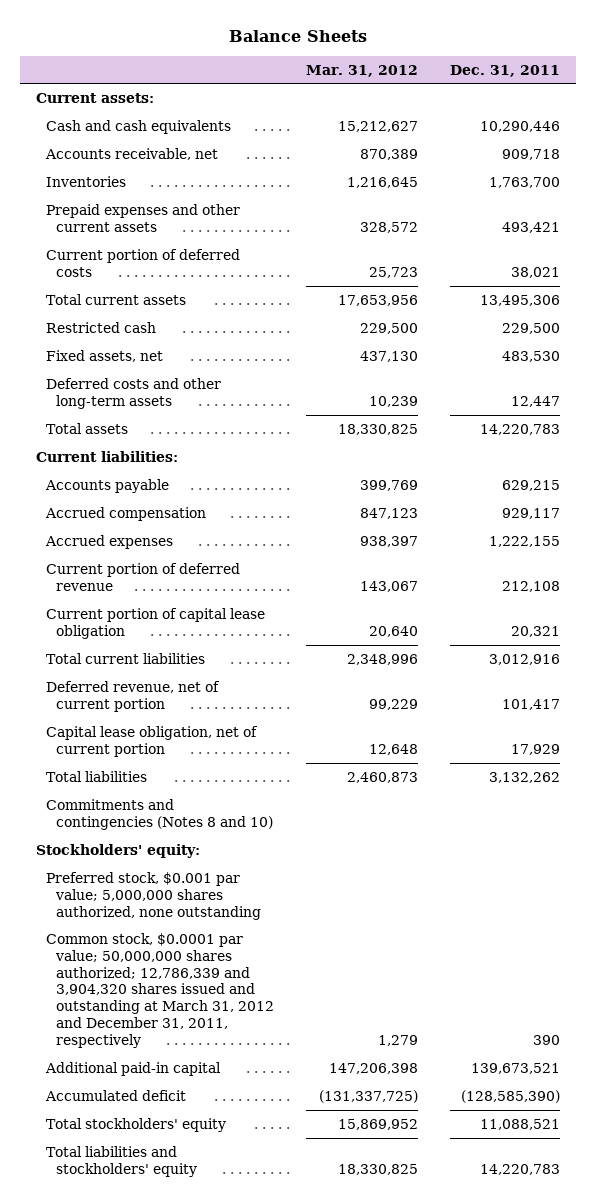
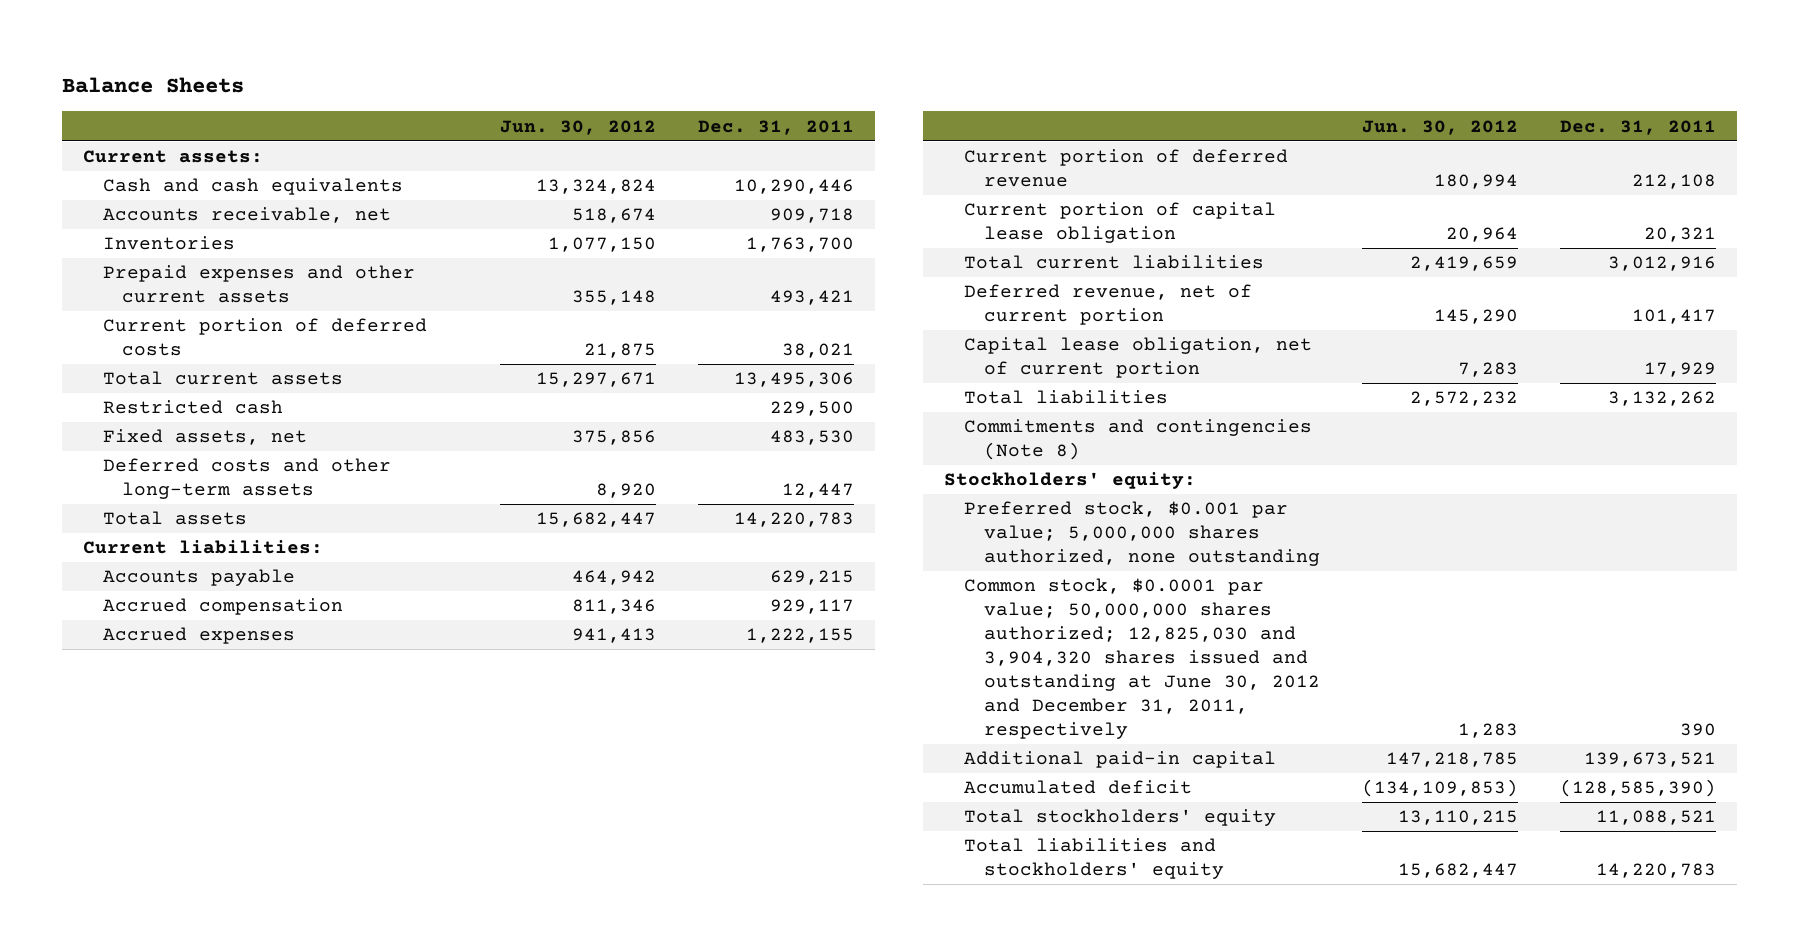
- | Mar. 31, 2012 | Dec. 31, 2011
+ | Jun. 30, 2012 | Dec. 31, 2011
- Commitments and contingencies (Notes 8 and 10)
+ Commitments and contingencies (Note 8)
- Common stock, $0.0001 par value; 50,000,000 shares authorized; 12,786,339 and 3,904,320 shares issued and outstanding at March 31, 2012 and December 31, 2011, respectively | 1,279 | 390
+ Common stock, $0.0001 par value; 50,000,000 shares authorized; 12,825,030 and 3,904,320 shares issued and outstanding at June 30, 2012 and December 31, 2011, respectively | 1,283 | 390

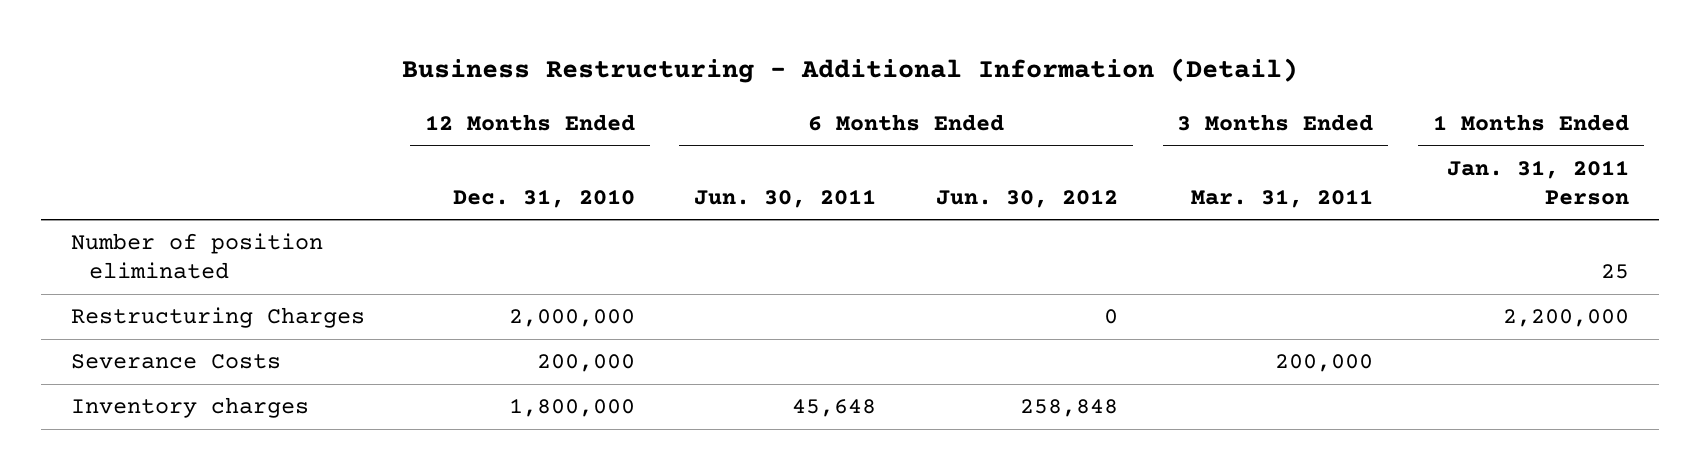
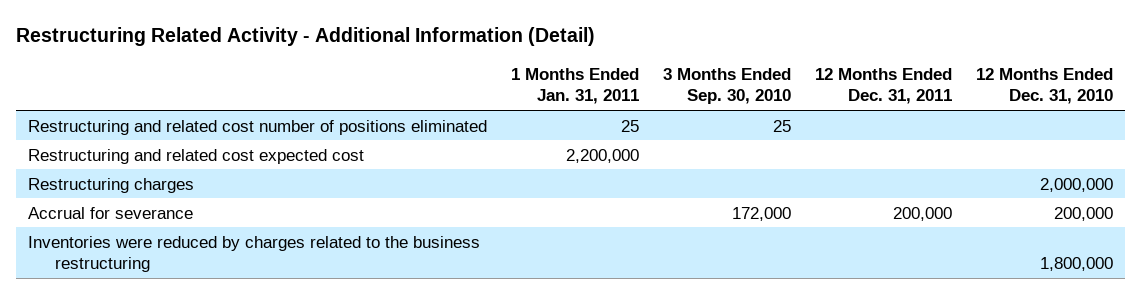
- Business Restructuring - Additional Information (Detail)
+ Restructuring Related Activity - Additional Information (Detail)
- | 12 Months Ended Dec. 31, 2010 | 6 Months Ended Jun. 30, 2011 | 6 Months Ended Jun. 30, 2012 | 3 Months Ended Mar. 31, 2011 | 1 Months Ended Jan. 31, 2011 Person
+ | 1 Months Ended Jan. 31, 2011 | 3 Months Ended Sep. 30, 2010 | 12 Months Ended Dec. 31, 2011 | 12 Months Ended Dec. 31, 2010
- Number of position eliminated | | | | | 25
- Restructuring Charges | 2,000,000 | | 0 | | 2,200,000
- Severance Costs | 200,000 | | | 200,000 |
- Inventory charges | 1,800,000 | 45,648 | 258,848 | |
+ Restructuring and related cost number of positions eliminated | 25 | 25 | |
+ Restructuring and related cost expected cost | 2,200,000 | | |
+ Restructuring charges | | | | 2,000,000
+ Accrual for severance | | 172,000 | 200,000 | 200,000
+ Inventories were reduced by charges related to the business restructuring | | | | 1,800,000

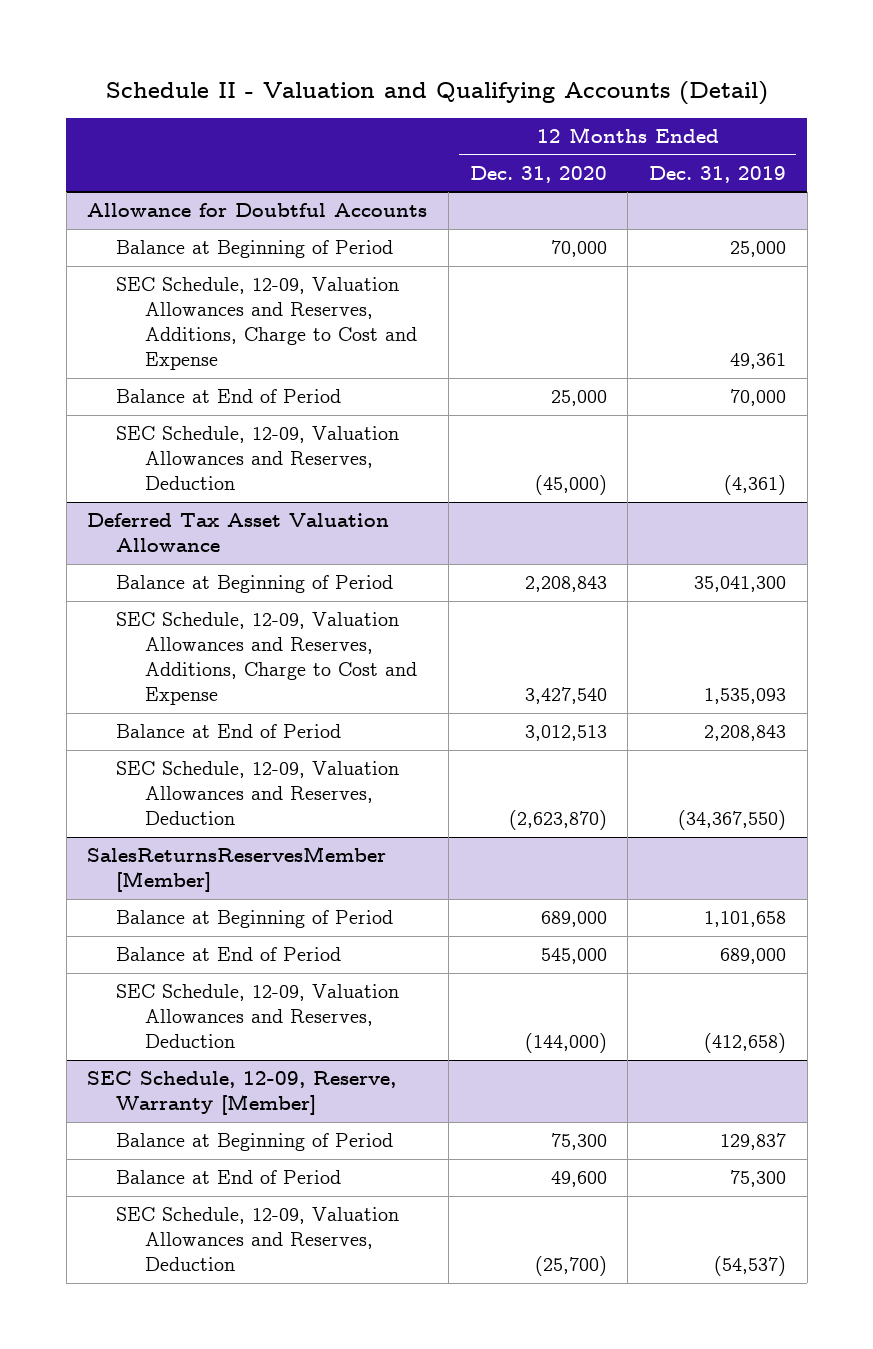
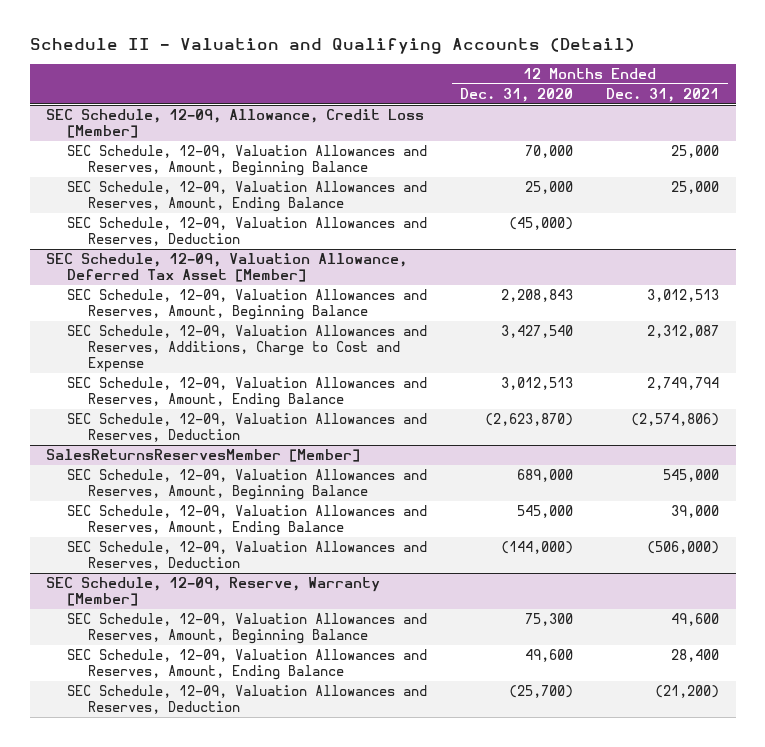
- | 12 Months Ended Dec. 31, 2020 | 12 Months Ended Dec. 31, 2019
+ | 12 Months Ended Dec. 31, 2020 | 12 Months Ended Dec. 31, 2021
- Allowance for Doubtful Accounts
- Balance at Beginning of Period | 70,000 | 25,000
- SEC Schedule, 12-09, Valuation Allowances and Reserves, Additions, Charge to Cost and Expense | | 49,361
- Balance at End of Period | 25,000 | 70,000
+ SEC Schedule, 12-09, Allowance, Credit Loss [Member]
+ SEC Schedule, 12-09, Valuation Allowances and Reserves, Amount, Beginning Balance | 70,000 | 25,000
+ SEC Schedule, 12-09, Valuation Allowances and Reserves, Amount, Ending Balance | 25,000 | 25,000
- Deferred Tax Asset Valuation Allowance
- Balance at Beginning of Period | 2,208,843 | 35,041,300
+ SEC Schedule, 12-09, Valuation Allowance, Deferred Tax Asset [Member]
+ SEC Schedule, 12-09, Valuation Allowances and Reserves, Amount, Beginning Balance | 2,208,843 | 3,012,513
- Balance at End of Period | 3,012,513 | 2,208,843
+ SEC Schedule, 12-09, Valuation Allowances and Reserves, Amount, Ending Balance | 3,012,513 | 2,749,794
@ SalesReturnsReservesMember [Member]
- Balance at Beginning of Period | 689,000 | 1,101,658
- Balance at End of Period | 545,000 | 689,000
+ SEC Schedule, 12-09, Valuation Allowances and Reserves, Amount, Beginning Balance | 689,000 | 545,000
+ SEC Schedule, 12-09, Valuation Allowances and Reserves, Amount, Ending Balance | 545,000 | 39,000
@ SEC Schedule, 12-09, Reserve, Warranty [Member]
- Balance at Beginning of Period | 75,300 | 129,837
- Balance at End of Period | 49,600 | 75,300
+ SEC Schedule, 12-09, Valuation Allowances and Reserves, Amount, Beginning Balance | 75,300 | 49,600
+ SEC Schedule, 12-09, Valuation Allowances and Reserves, Amount, Ending Balance | 49,600 | 28,400

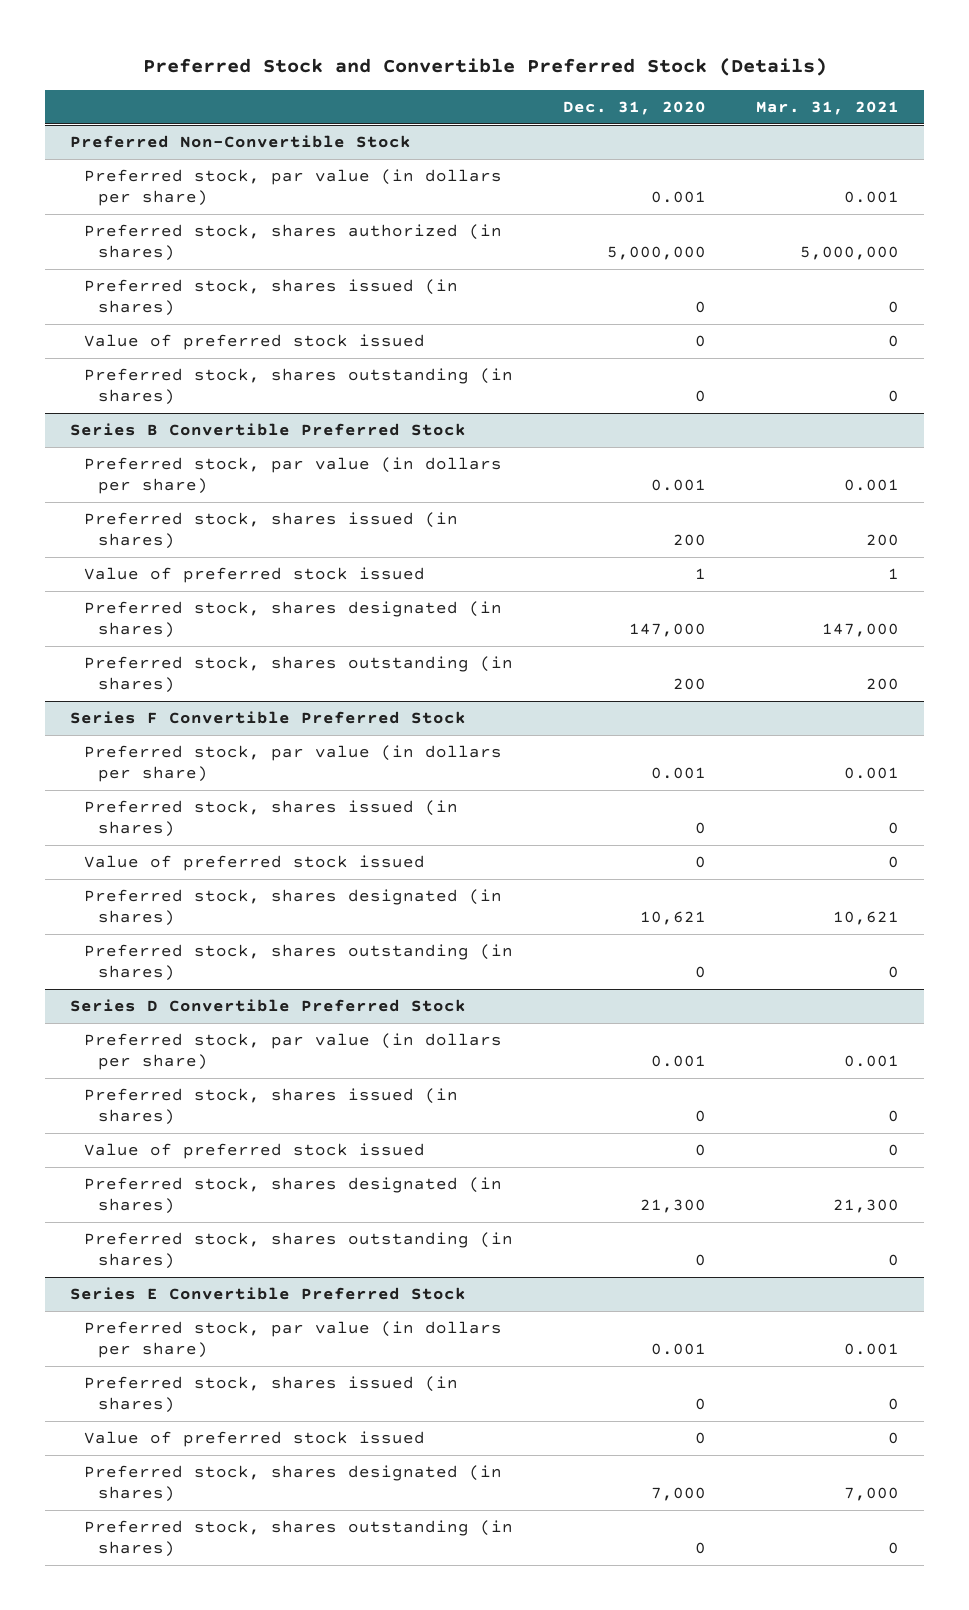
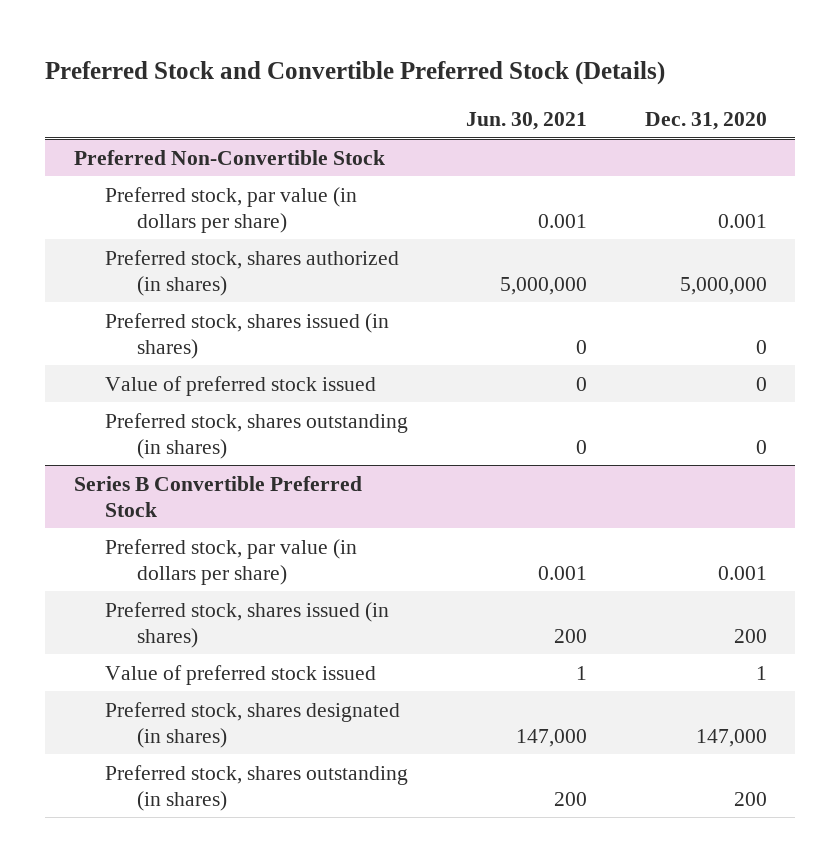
- | Dec. 31, 2020 | Mar. 31, 2021
+ | Jun. 30, 2021 | Dec. 31, 2020
- Series F Convertible Preferred Stock
- Preferred stock, par value (in dollars per share) | 0.001 | 0.001
- Preferred stock, shares issued (in shares) | 0 | 0
- Value of preferred stock issued | 0 | 0
- Preferred stock, shares designated (in shares) | 10,621 | 10,621
- Preferred stock, shares outstanding (in shares) | 0 | 0
- Series D Convertible Preferred Stock
- Preferred stock, par value (in dollars per share) | 0.001 | 0.001
- Preferred stock, shares issued (in shares) | 0 | 0
- Value of preferred stock issued | 0 | 0
- Preferred stock, shares designated (in shares) | 21,300 | 21,300
- Preferred stock, shares outstanding (in shares) | 0 | 0
- Series E Convertible Preferred Stock
- Preferred stock, par value (in dollars per share) | 0.001 | 0.001
- Preferred stock, shares issued (in shares) | 0 | 0
- Value of preferred stock issued | 0 | 0
- Preferred stock, shares designated (in shares) | 7,000 | 7,000
- Preferred stock, shares outstanding (in shares) | 0 | 0

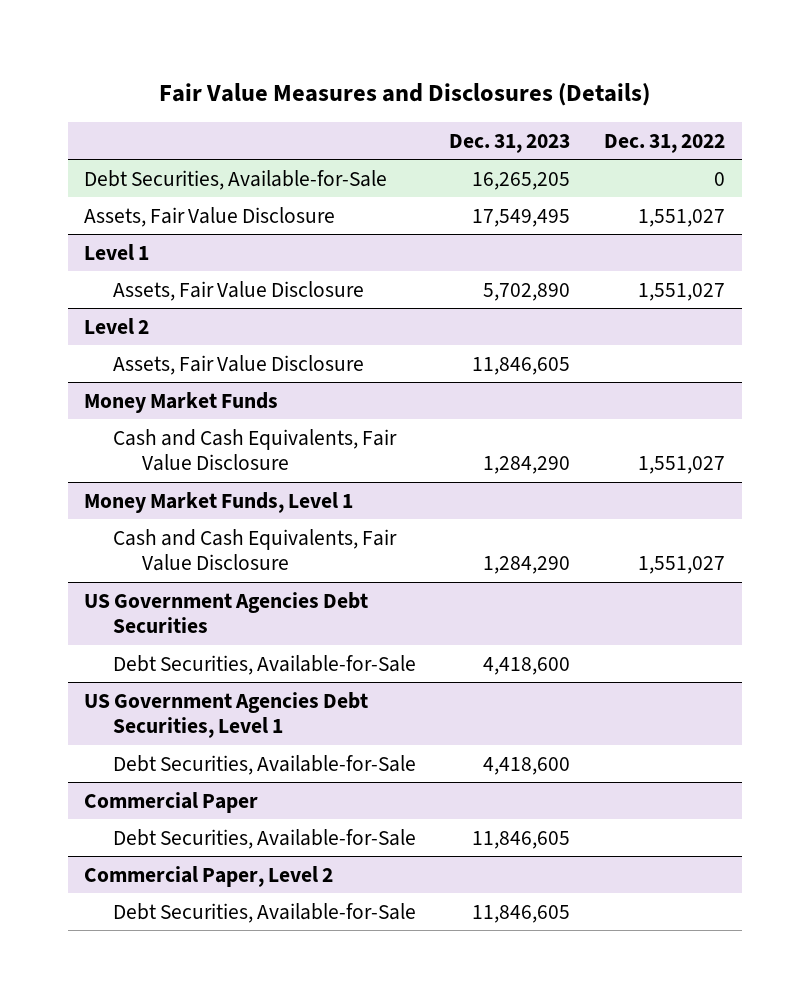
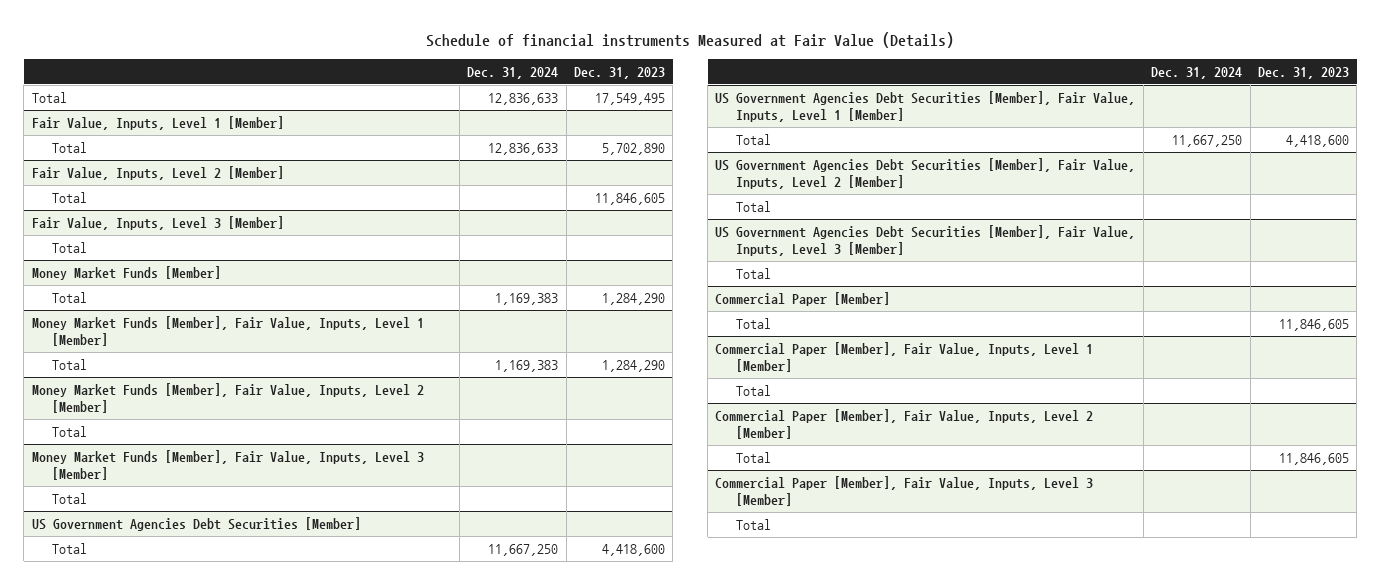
- Fair Value Measures and Disclosures (Details)
+ Schedule of financial instruments Measured at Fair Value (Details)
- | Dec. 31, 2023 | Dec. 31, 2022
+ | Dec. 31, 2024 | Dec. 31, 2023
- Debt Securities, Available-for-Sale | 16,265,205 | 0
- Assets, Fair Value Disclosure | 17,549,495 | 1,551,027
- Level 1
- Assets, Fair Value Disclosure | 5,702,890 | 1,551,027
- Level 2
- Assets, Fair Value Disclosure | 11,846,605 |
- Money Market Funds
- Cash and Cash Equivalents, Fair Value Disclosure | 1,284,290 | 1,551,027
- Money Market Funds, Level 1
- Cash and Cash Equivalents, Fair Value Disclosure | 1,284,290 | 1,551,027
- US Government Agencies Debt Securities
- Debt Securities, Available-for-Sale | 4,418,600 |
- US Government Agencies Debt Securities, Level 1
- Debt Securities, Available-for-Sale | 4,418,600 |
- Commercial Paper
- Debt Securities, Available-for-Sale | 11,846,605 |
- Commercial Paper, Level 2
- Debt Securities, Available-for-Sale | 11,846,605 |
+ Total | 12,836,633 | 17,549,495
+ Fair Value, Inputs, Level 1 [Member]
+ Total | 12,836,633 | 5,702,890
+ Fair Value, Inputs, Level 2 [Member]
+ Total | | 11,846,605
+ Fair Value, Inputs, Level 3 [Member]
+ Total
+ Money Market Funds [Member]
+ Total | 1,169,383 | 1,284,290
+ Money Market Funds [Member], Fair Value, Inputs, Level 1 [Member]
+ Total | 1,169,383 | 1,284,290
+ Money Market Funds [Member], Fair Value, Inputs, Level 2 [Member]
+ Total
+ Money Market Funds [Member], Fair Value, Inputs, Level 3 [Member]
+ Total
+ US Government Agencies Debt Securities [Member]
+ Total | 11,667,250 | 4,418,600
+ US Government Agencies Debt Securities [Member], Fair Value, Inputs, Level 1 [Member]
+ Total | 11,667,250 | 4,418,600
+ US Government Agencies Debt Securities [Member], Fair Value, Inputs, Level 2 [Member]
+ Total
+ US Government Agencies Debt Securities [Member], Fair Value, Inputs, Level 3 [Member]
+ Total
+ Commercial Paper [Member]
+ Total | | 11,846,605
+ Commercial Paper [Member], Fair Value, Inputs, Level 1 [Member]
+ Total
+ Commercial Paper [Member], Fair Value, Inputs, Level 2 [Member]
+ Total | | 11,846,605
+ Commercial Paper [Member], Fair Value, Inputs, Level 3 [Member]
+ Total

